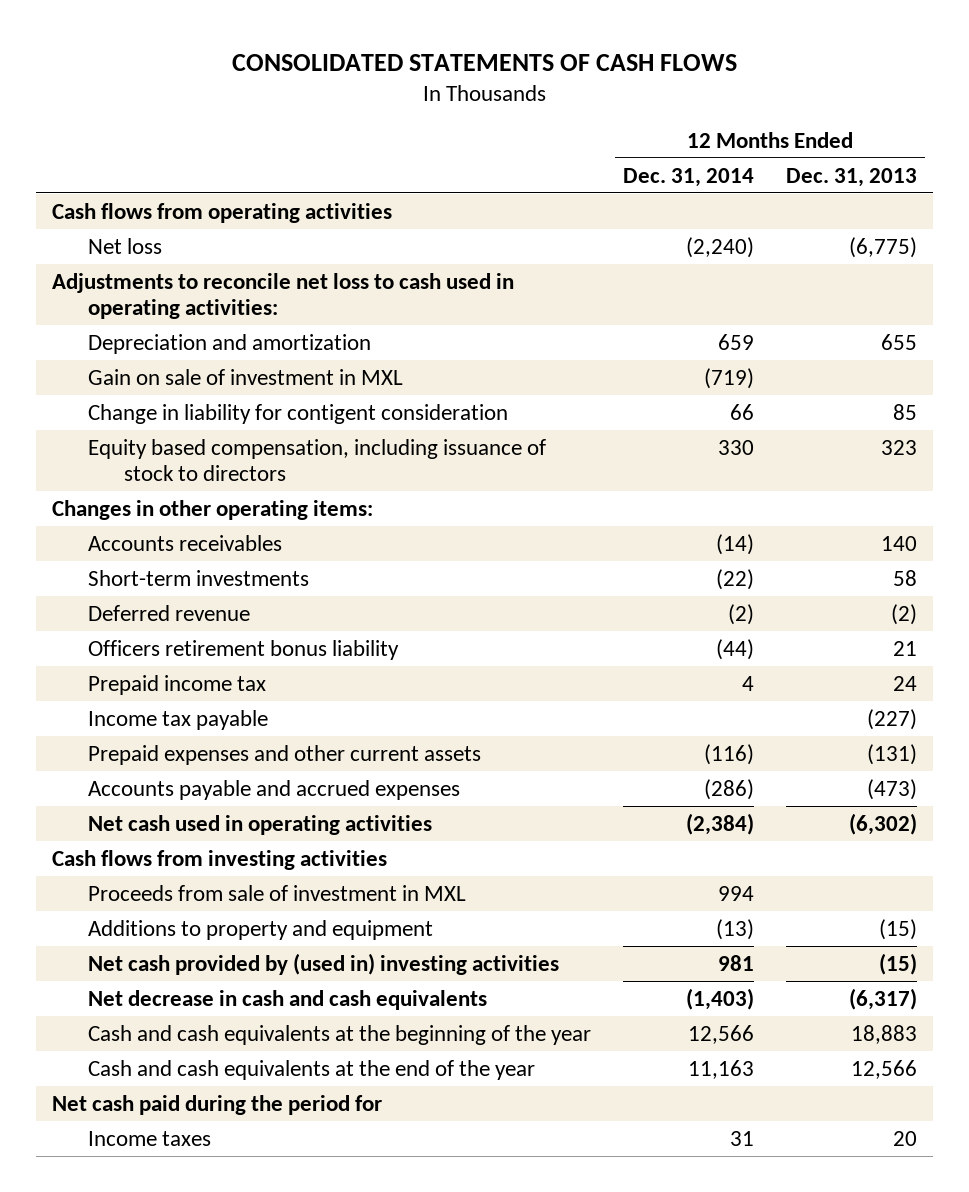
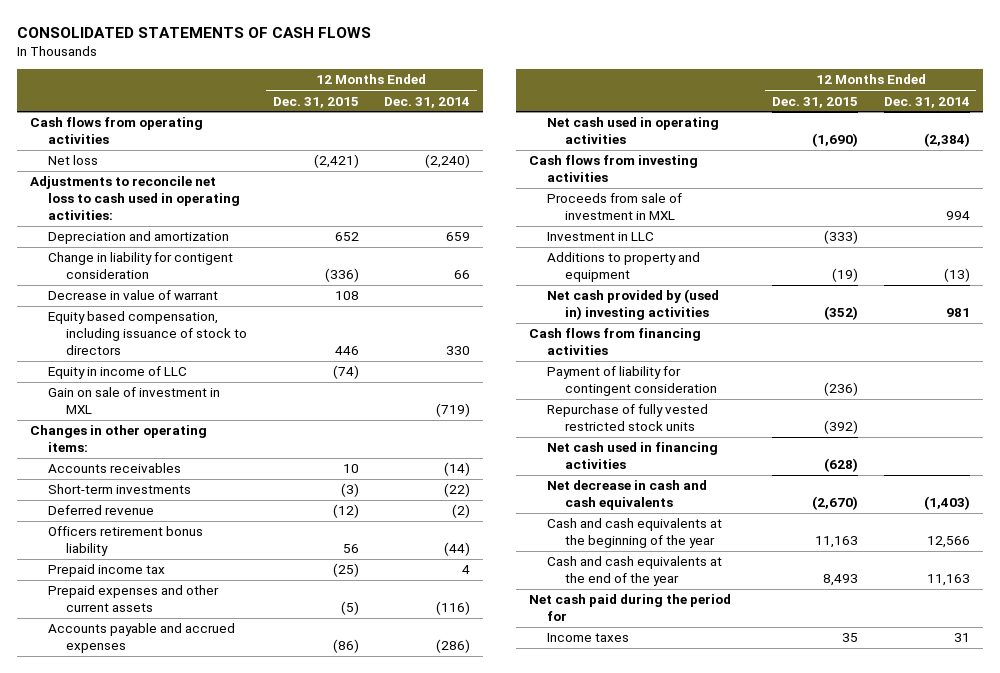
- | 12 Months Ended Dec. 31, 2014 | 12 Months Ended Dec. 31, 2013
+ | 12 Months Ended Dec. 31, 2015 | 12 Months Ended Dec. 31, 2014
+ Decrease in value of warrant | 108 |
+ Equity in income of LLC | (74) |
moved down: Gain on sale of investment in MXL | | (719)
- Income tax payable | | (227)
+ Investment in LLC | (333) |
+ Cash flows from financing activities
+ Payment of liability for contingent consideration | (236) |
+ Repurchase of fully vested restricted stock units | (392) |
+ Net cash used in financing activities | (628) |

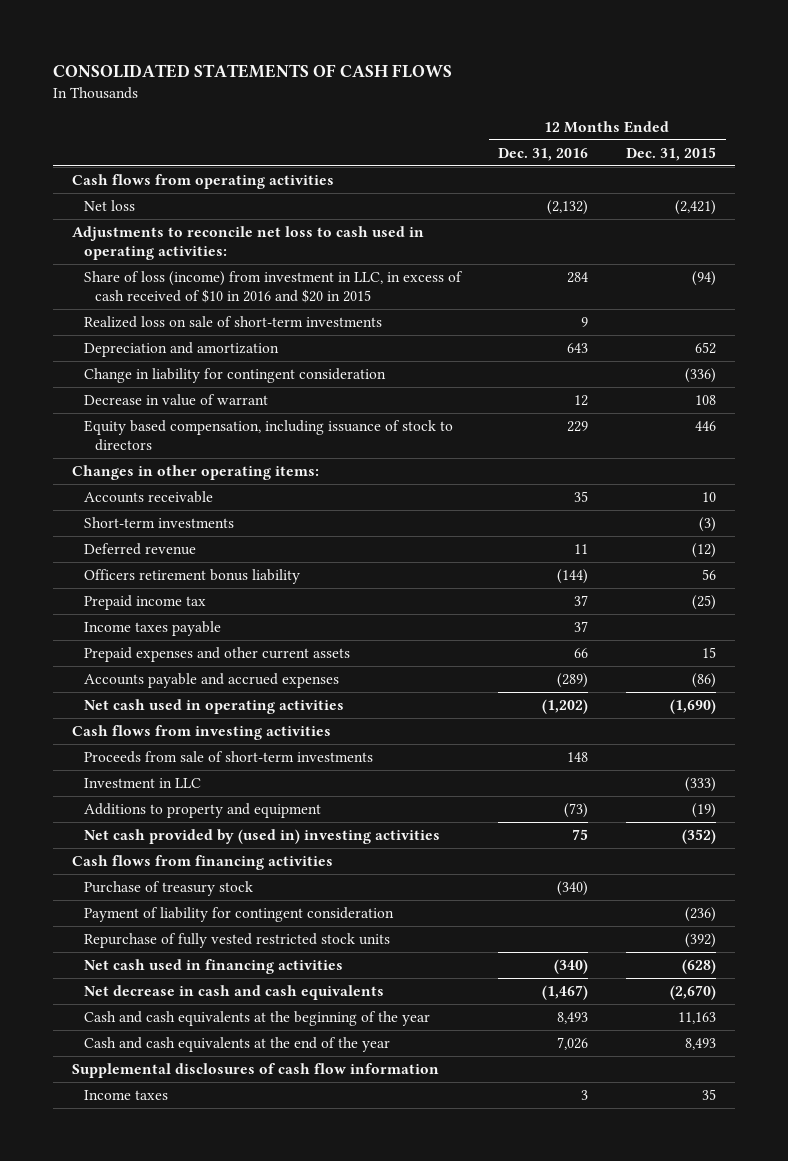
- | 12 Months Ended Dec. 31, 2015 | 12 Months Ended Dec. 31, 2014
+ | 12 Months Ended Dec. 31, 2016 | 12 Months Ended Dec. 31, 2015
+ Share of loss (income) from investment in LLC, in excess of cash received of $10 in 2016 and $20 in 2015 | 284 | (94)
+ Realized loss on sale of short-term investments | 9 |
- Change in liability for contigent consideration | (336) | 66
+ Change in liability for contingent consideration | | (336)
- Equity in income of LLC | (74) |
- Gain on sale of investment in MXL | | (719)
- Accounts receivables | 10 | (14)
+ Accounts receivable | 35 | 10
- Prepaid expenses and other current assets | (5) | (116)
+ Income taxes payable | 37 |
+ Prepaid expenses and other current assets | 66 | 15
- Proceeds from sale of investment in MXL | | 994
+ Proceeds from sale of short-term investments | 148 |
+ Purchase of treasury stock | (340) |
- Net cash paid during the period for
+ Supplemental disclosures of cash flow information

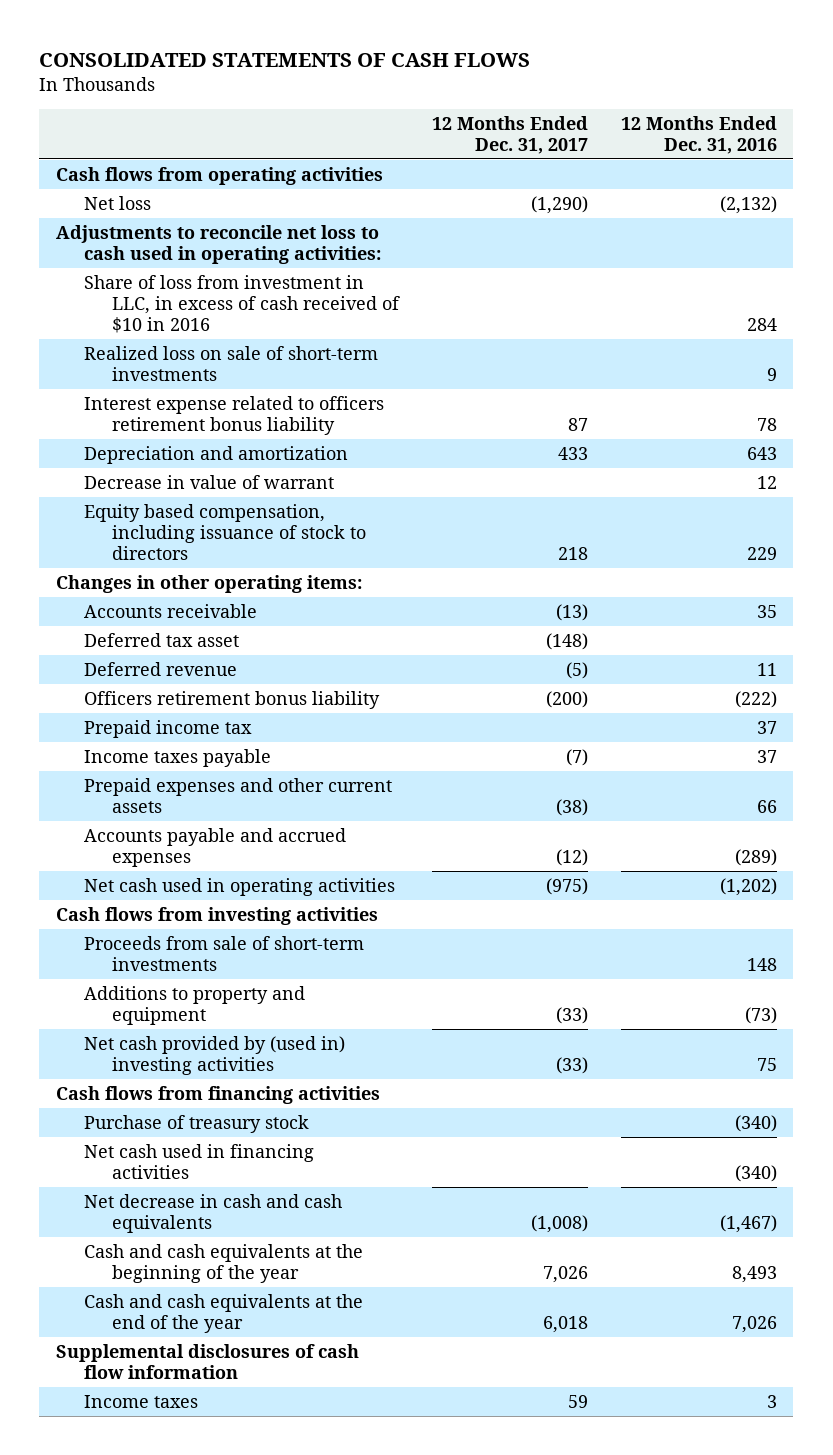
- | 12 Months Ended Dec. 31, 2016 | 12 Months Ended Dec. 31, 2015
+ | 12 Months Ended Dec. 31, 2017 | 12 Months Ended Dec. 31, 2016
- Share of loss (income) from investment in LLC, in excess of cash received of $10 in 2016 and $20 in 2015 | 284 | (94)
+ Share of loss from investment in LLC, in excess of cash received of $10 in 2016 | | 284
+ Interest expense related to officers retirement bonus liability | 87 | 78
- Change in liability for contingent consideration | | (336)
- Short-term investments | | (3)
+ Deferred tax asset | (148) |
- Officers retirement bonus liability | (144) | 56
+ Officers retirement bonus liability | (200) | (222)
- Investment in LLC | | (333)
- Payment of liability for contingent consideration | | (236)
- Repurchase of fully vested restricted stock units | | (392)

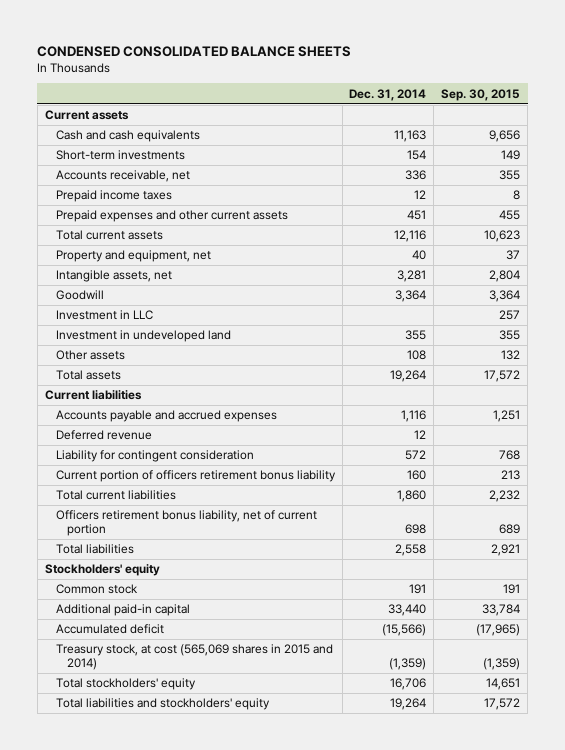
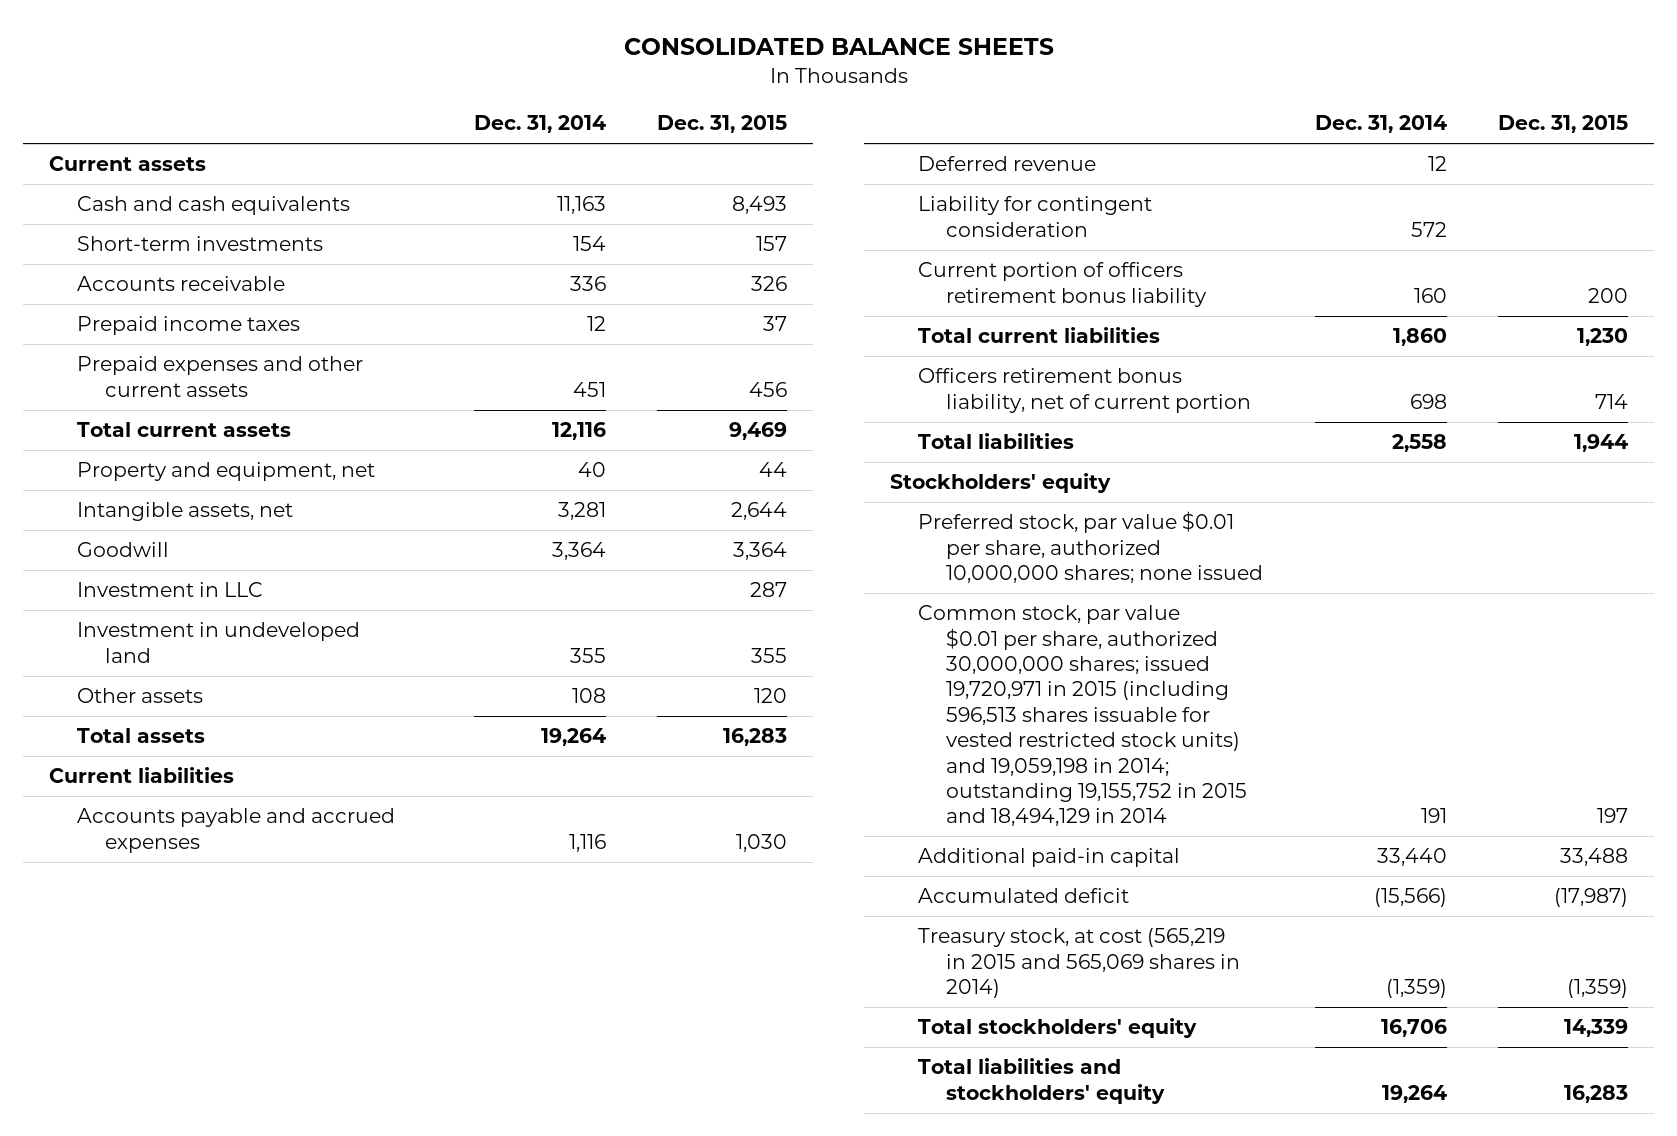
- CONDENSED CONSOLIDATED BALANCE SHEETS
+ CONSOLIDATED BALANCE SHEETS
- | Dec. 31, 2014 | Sep. 30, 2015
+ | Dec. 31, 2014 | Dec. 31, 2015
- Accounts receivable, net | 336 | 355
+ Accounts receivable | 336 | 326
- Common stock | 191 | 191
+ Preferred stock, par value $0.01 per share, authorized 10,000,000 shares; none issued
+ Common stock, par value $0.01 per share, authorized 30,000,000 shares; issued 19,720,971 in 2015 (including 596,513 shares issuable for vested restricted stock units) and 19,059,198 in 2014; outstanding 19,155,752 in 2015 and 18,494,129 in 2014 | 191 | 197
- Treasury stock, at cost (565,069 shares in 2015 and 2014) | (1,359) | (1,359)
+ Treasury stock, at cost (565,219 in 2015 and 565,069 shares in 2014) | (1,359) | (1,359)

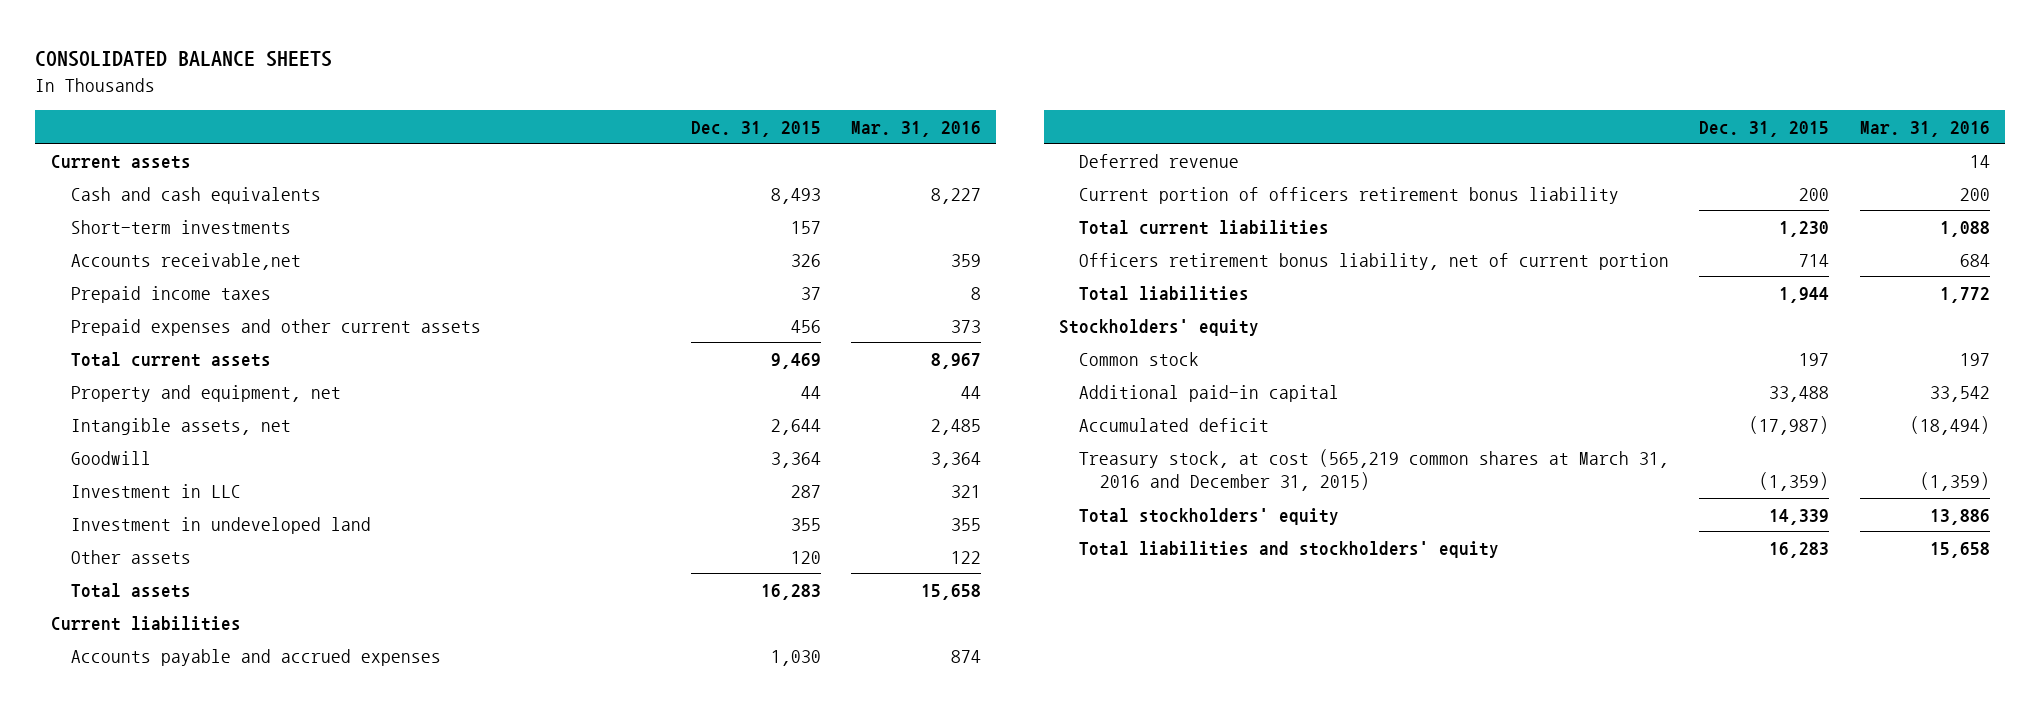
- | Dec. 31, 2014 | Dec. 31, 2015
+ | Dec. 31, 2015 | Mar. 31, 2016
- Accounts receivable | 336 | 326
+ Accounts receivable,net | 326 | 359
- Liability for contingent consideration | 572 |
- Preferred stock, par value $0.01 per share, authorized 10,000,000 shares; none issued
- Common stock, par value $0.01 per share, authorized 30,000,000 shares; issued 19,720,971 in 2015 (including 596,513 shares issuable for vested restricted stock units) and 19,059,198 in 2014; outstanding 19,155,752 in 2015 and 18,494,129 in 2014 | 191 | 197
+ Common stock | 197 | 197
- Treasury stock, at cost (565,219 in 2015 and 565,069 shares in 2014) | (1,359) | (1,359)
+ Treasury stock, at cost (565,219 common shares at March 31, 2016 and December 31, 2015) | (1,359) | (1,359)

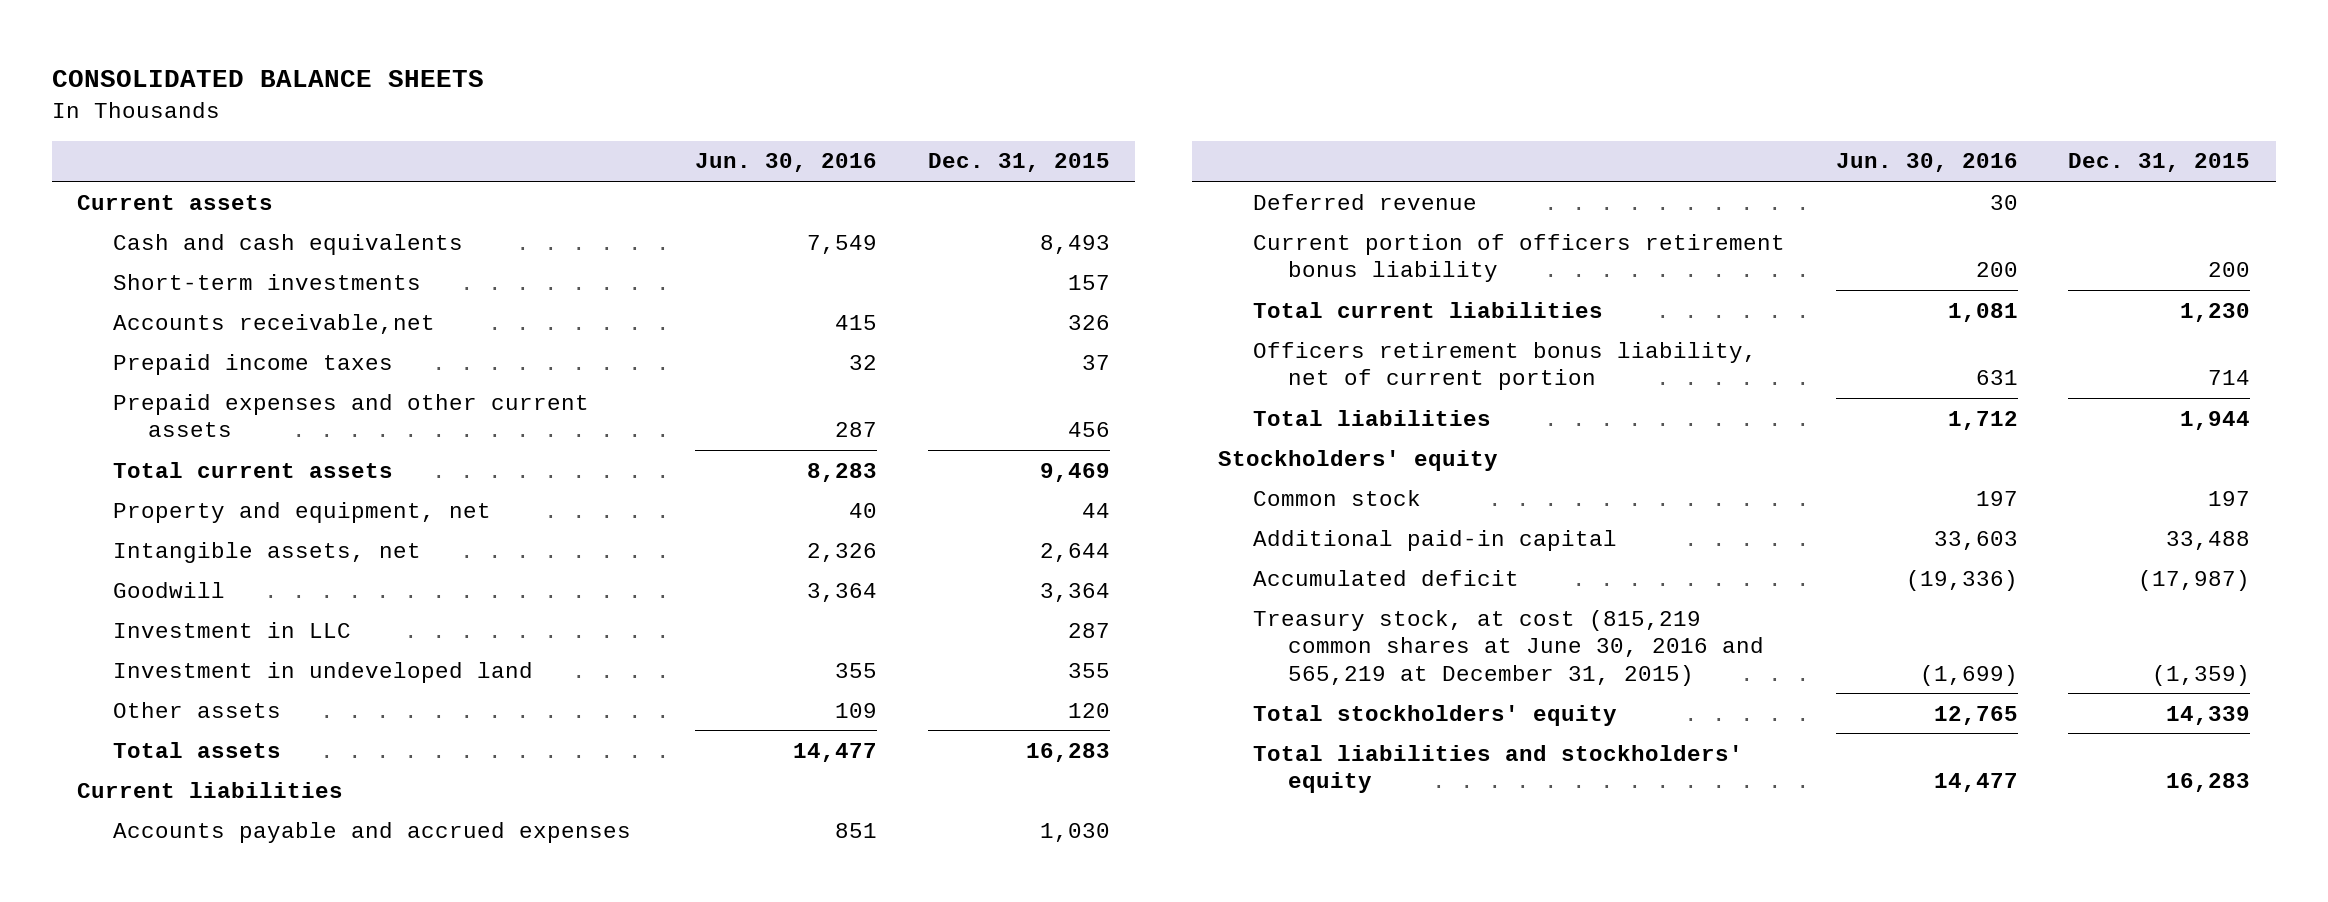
- | Dec. 31, 2015 | Mar. 31, 2016
+ | Jun. 30, 2016 | Dec. 31, 2015
- Treasury stock, at cost (565,219 common shares at March 31, 2016 and December 31, 2015) | (1,359) | (1,359)
+ Treasury stock, at cost (815,219 common shares at June 30, 2016 and 565,219 at December 31, 2015) | (1,699) | (1,359)

